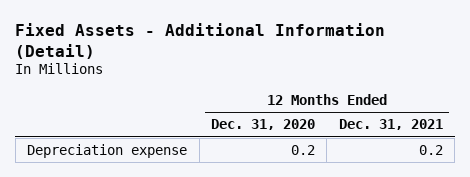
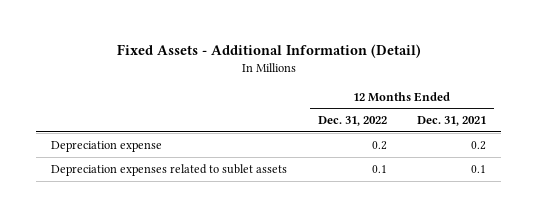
- | 12 Months Ended Dec. 31, 2020 | 12 Months Ended Dec. 31, 2021
+ | 12 Months Ended Dec. 31, 2022 | 12 Months Ended Dec. 31, 2021
+ Depreciation expenses related to sublet assets | 0.1 | 0.1

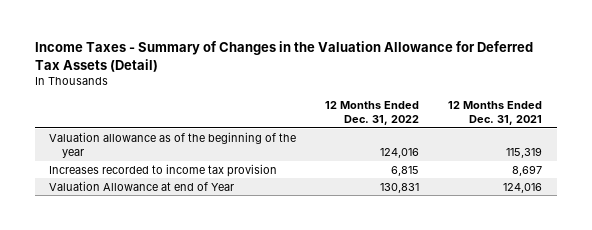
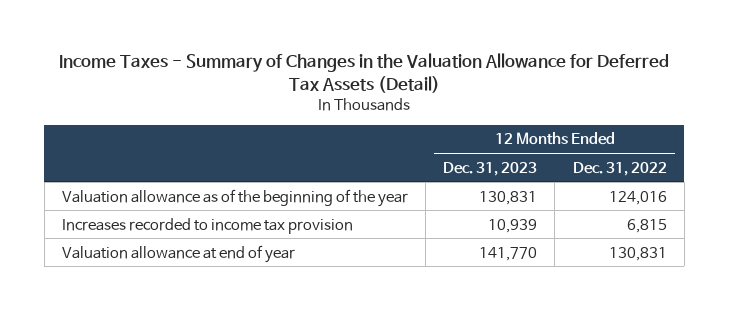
- | 12 Months Ended Dec. 31, 2022 | 12 Months Ended Dec. 31, 2021
+ | 12 Months Ended Dec. 31, 2023 | 12 Months Ended Dec. 31, 2022
- Valuation Allowance at end of Year | 130,831 | 124,016
+ Valuation allowance at end of year | 141,770 | 130,831

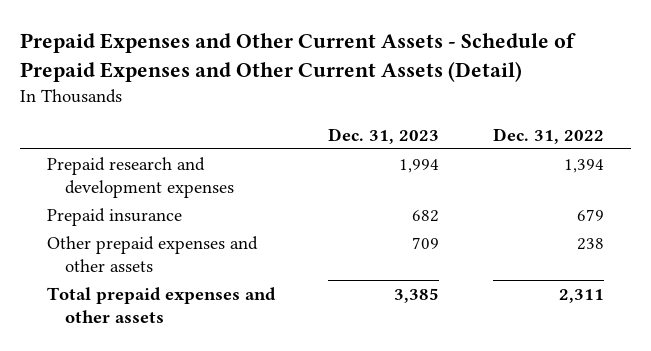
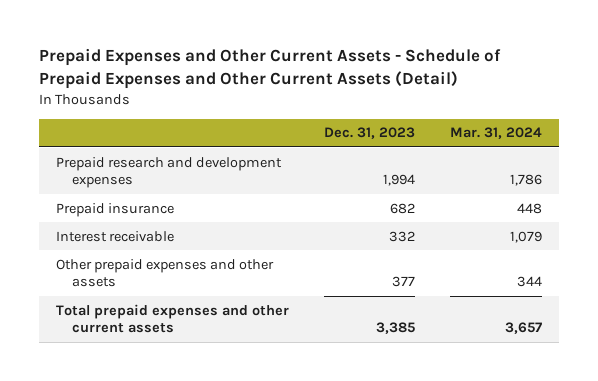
- | Dec. 31, 2023 | Dec. 31, 2022
+ | Dec. 31, 2023 | Mar. 31, 2024
- Other prepaid expenses and other assets | 709 | 238
- Total prepaid expenses and other assets | 3,385 | 2,311
+ Interest receivable | 332 | 1,079
+ Other prepaid expenses and other assets | 377 | 344
+ Total prepaid expenses and other current assets | 3,385 | 3,657

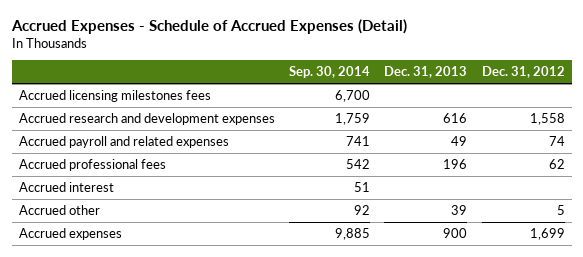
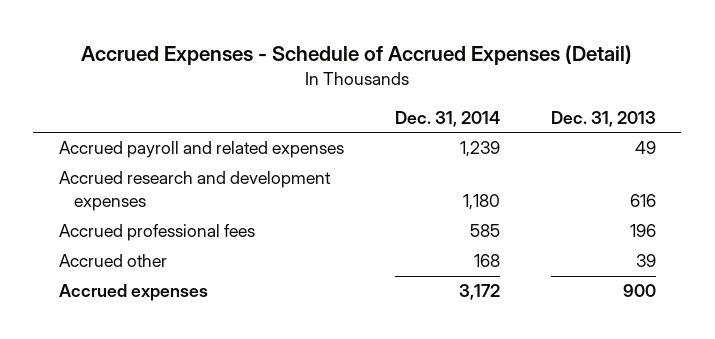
- | Sep. 30, 2014 | Dec. 31, 2013 | Dec. 31, 2012
+ | Dec. 31, 2014 | Dec. 31, 2013
- Accrued licensing milestones fees | 6,700 | |
moved down: Accrued research and development expenses | 1,180 | 616
- Accrued interest | 51 | |

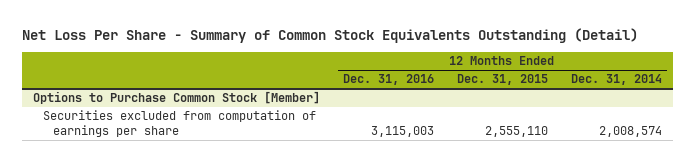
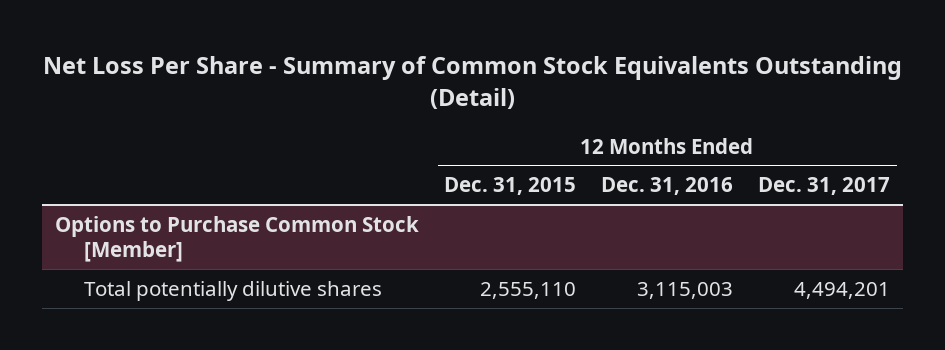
- | 12 Months Ended Dec. 31, 2016 | 12 Months Ended Dec. 31, 2015 | 12 Months Ended Dec. 31, 2014
+ | 12 Months Ended Dec. 31, 2015 | 12 Months Ended Dec. 31, 2016 | 12 Months Ended Dec. 31, 2017
@ Options to Purchase Common Stock [Member]
- Securities excluded from computation of earnings per share | 3,115,003 | 2,555,110 | 2,008,574
+ Total potentially dilutive shares | 2,555,110 | 3,115,003 | 4,494,201

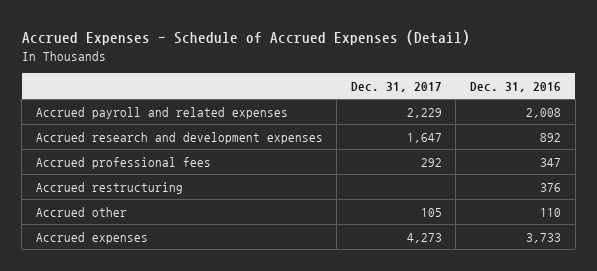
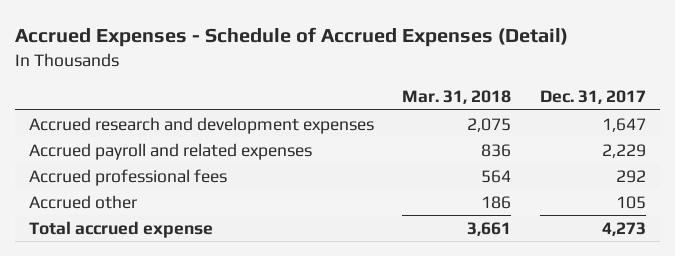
- | Dec. 31, 2017 | Dec. 31, 2016
+ | Mar. 31, 2018 | Dec. 31, 2017
moved down: Accrued payroll and related expenses | 836 | 2,229
- Accrued restructuring | | 376
- Accrued expenses | 4,273 | 3,733
+ Total accrued expense | 3,661 | 4,273

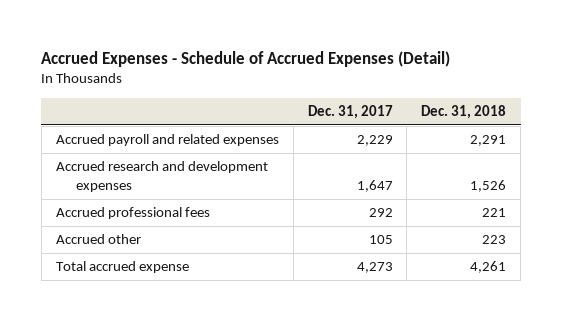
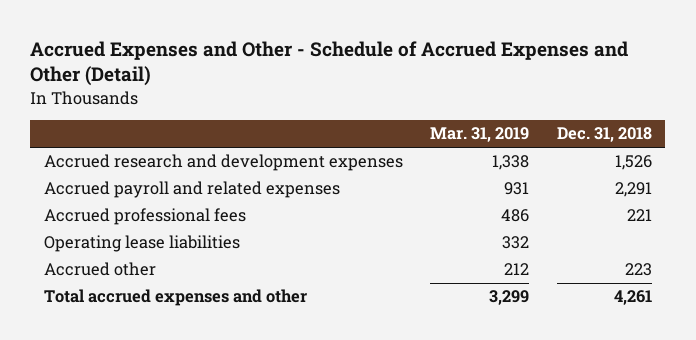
- Accrued Expenses - Schedule of Accrued Expenses (Detail)
+ Accrued Expenses and Other - Schedule of Accrued Expenses and Other (Detail)
- | Dec. 31, 2017 | Dec. 31, 2018
+ | Mar. 31, 2019 | Dec. 31, 2018
moved down: Accrued payroll and related expenses | 931 | 2,291
+ Operating lease liabilities | 332 |
- Total accrued expense | 4,273 | 4,261
+ Total accrued expenses and other | 3,299 | 4,261

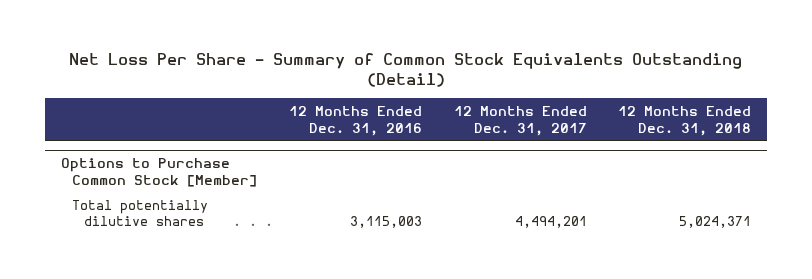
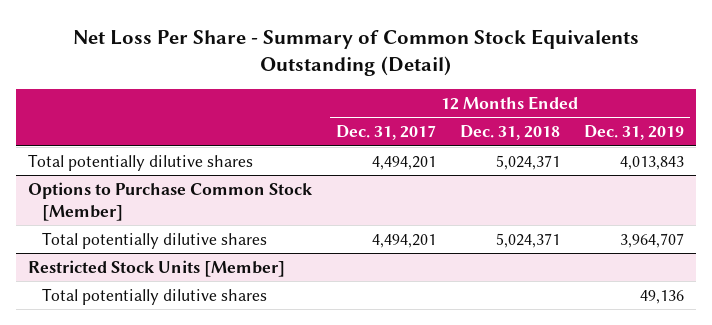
- | 12 Months Ended Dec. 31, 2016 | 12 Months Ended Dec. 31, 2017 | 12 Months Ended Dec. 31, 2018
+ | 12 Months Ended Dec. 31, 2017 | 12 Months Ended Dec. 31, 2018 | 12 Months Ended Dec. 31, 2019
+ Total potentially dilutive shares | 4,494,201 | 5,024,371 | 4,013,843
+ Restricted Stock Units [Member]
+ Total potentially dilutive shares | | | 49,136

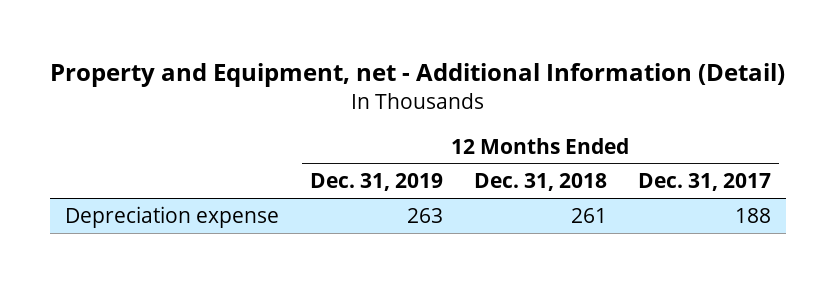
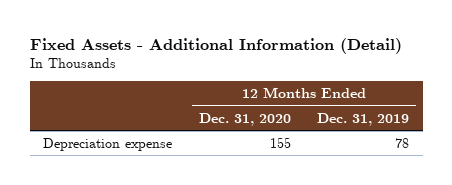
- Property and Equipment, net - Additional Information (Detail)
+ Fixed Assets - Additional Information (Detail)
- | 12 Months Ended Dec. 31, 2019 | 12 Months Ended Dec. 31, 2018 | 12 Months Ended Dec. 31, 2017
+ | 12 Months Ended Dec. 31, 2020 | 12 Months Ended Dec. 31, 2019
- Depreciation expense | 263 | 261 | 188
+ Depreciation expense | 155 | 78

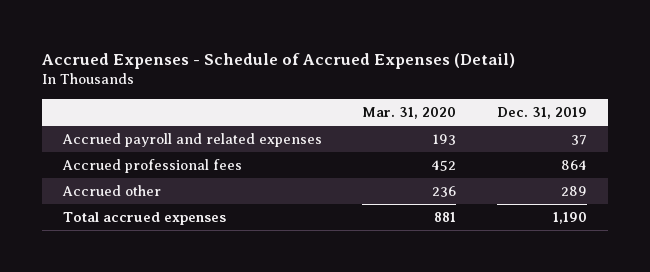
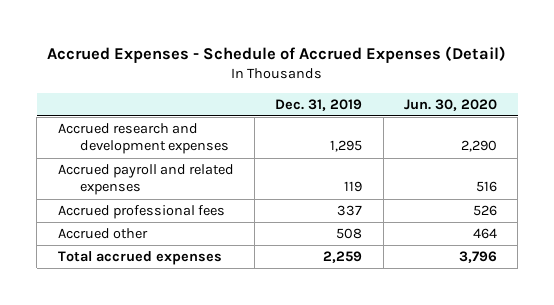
- | Mar. 31, 2020 | Dec. 31, 2019
+ | Dec. 31, 2019 | Jun. 30, 2020
- Accrued payroll and related expenses | 193 | 37
- Accrued professional fees | 452 | 864
- Accrued other | 236 | 289
- Total accrued expenses | 881 | 1,190
+ Accrued research and development expenses | 1,295 | 2,290
+ Accrued payroll and related expenses | 119 | 516
+ Accrued professional fees | 337 | 526
+ Accrued other | 508 | 464
+ Total accrued expenses | 2,259 | 3,796

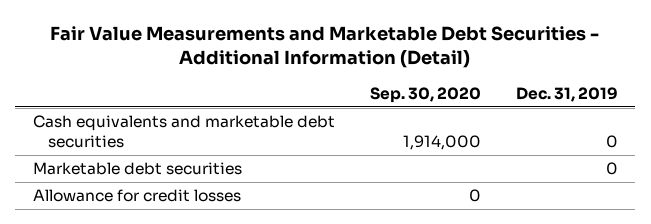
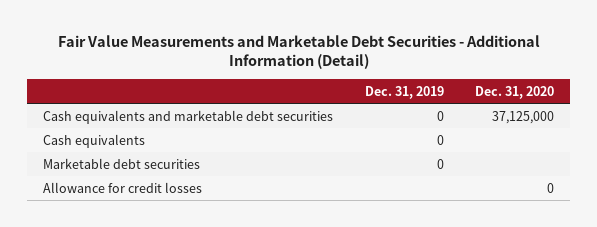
- | Sep. 30, 2020 | Dec. 31, 2019
+ | Dec. 31, 2019 | Dec. 31, 2020
+ Cash equivalents | 0 |

